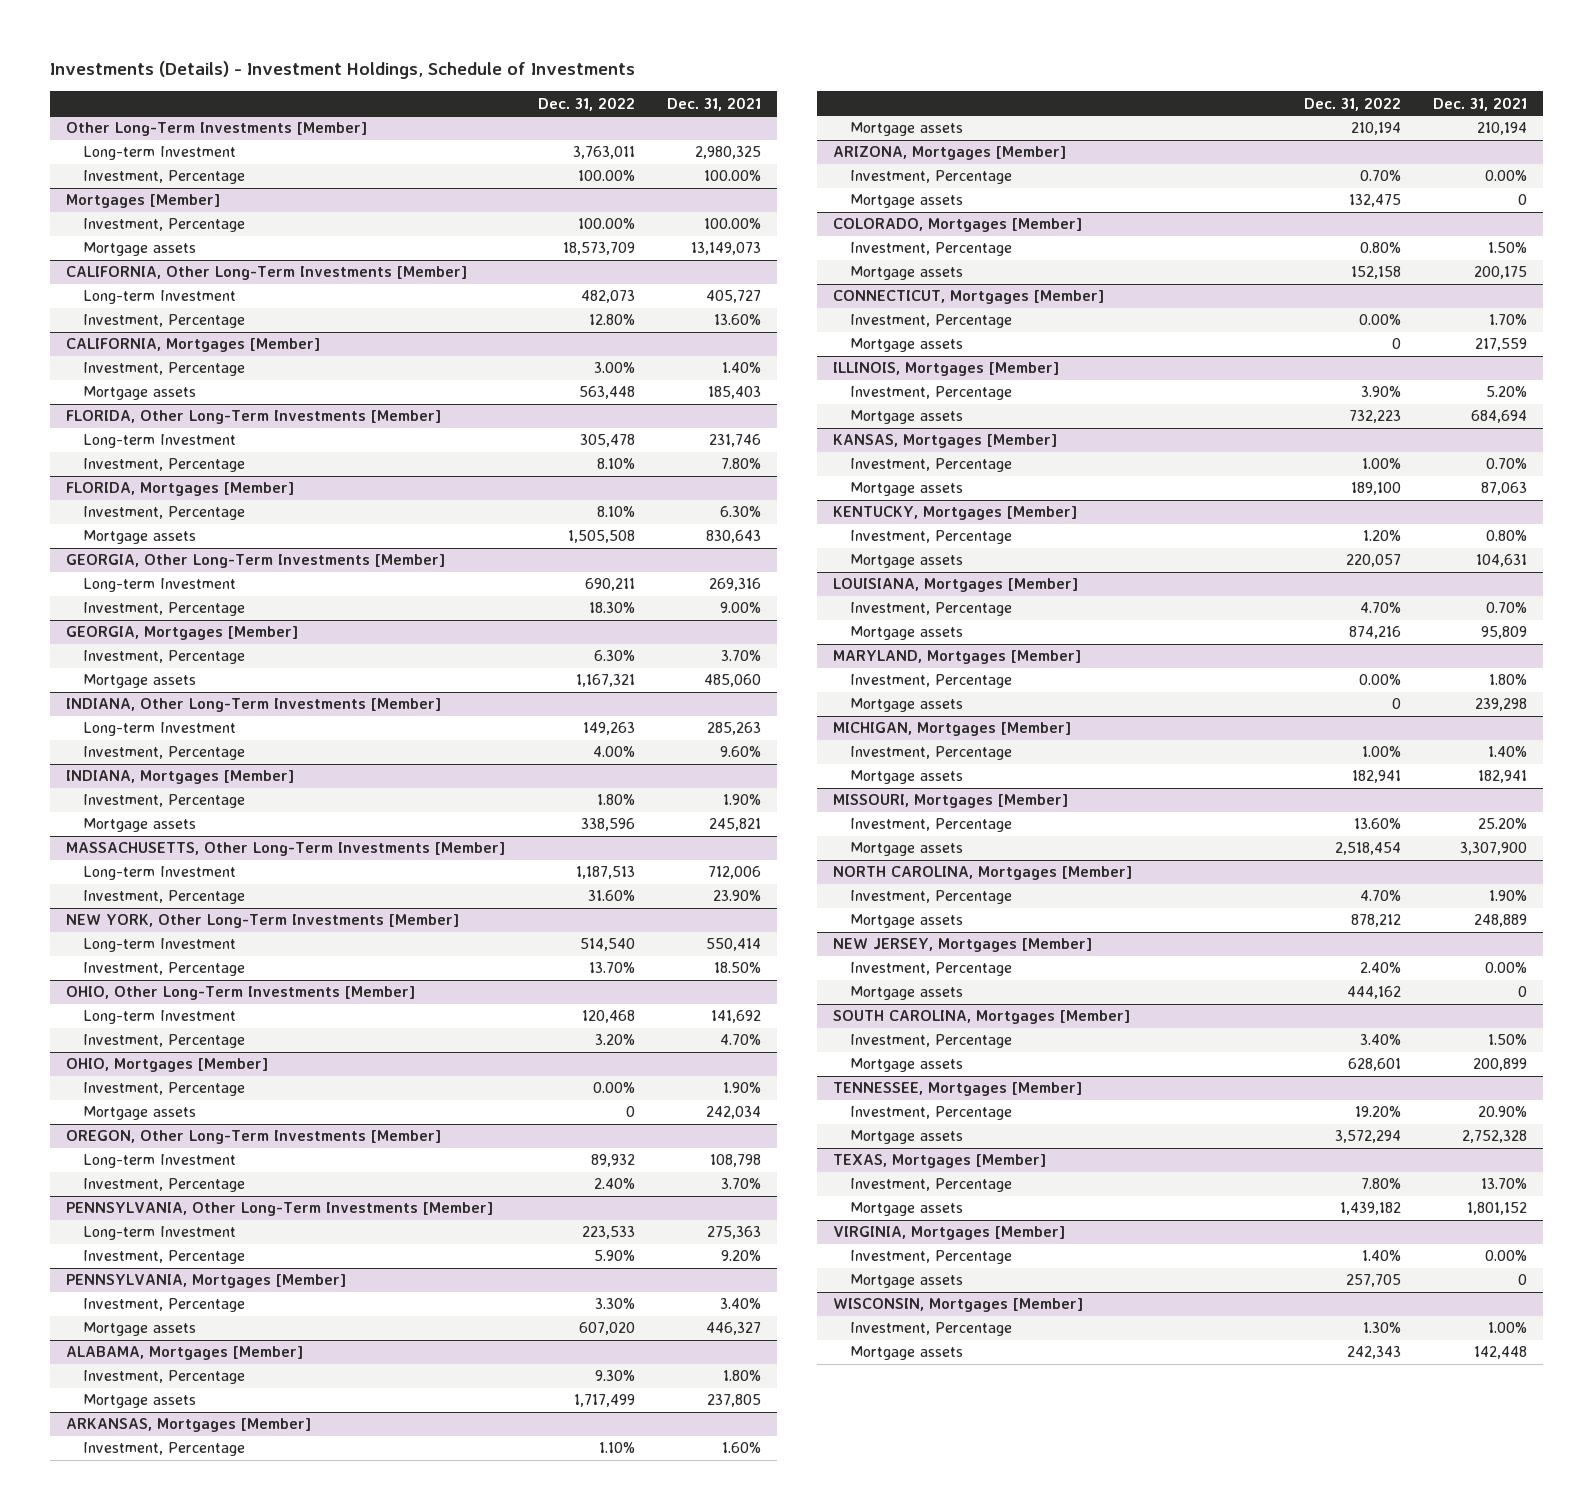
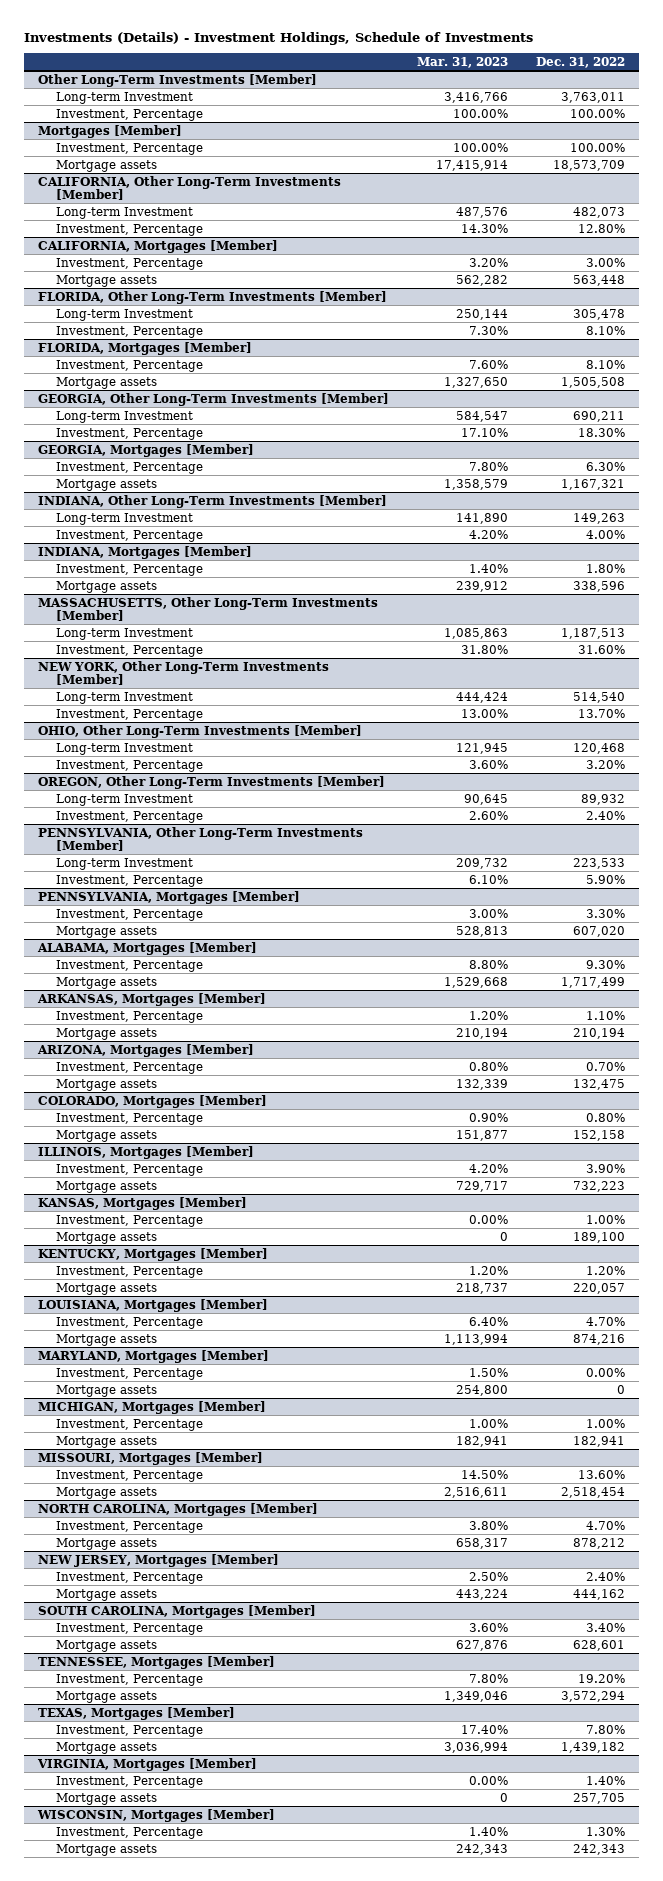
- | Dec. 31, 2022 | Dec. 31, 2021
+ | Mar. 31, 2023 | Dec. 31, 2022
- OHIO, Mortgages [Member]
- Investment, Percentage | 0.00% | 1.90%
- Mortgage assets | 0 | 242,034
- CONNECTICUT, Mortgages [Member]
- Investment, Percentage | 0.00% | 1.70%
- Mortgage assets | 0 | 217,559

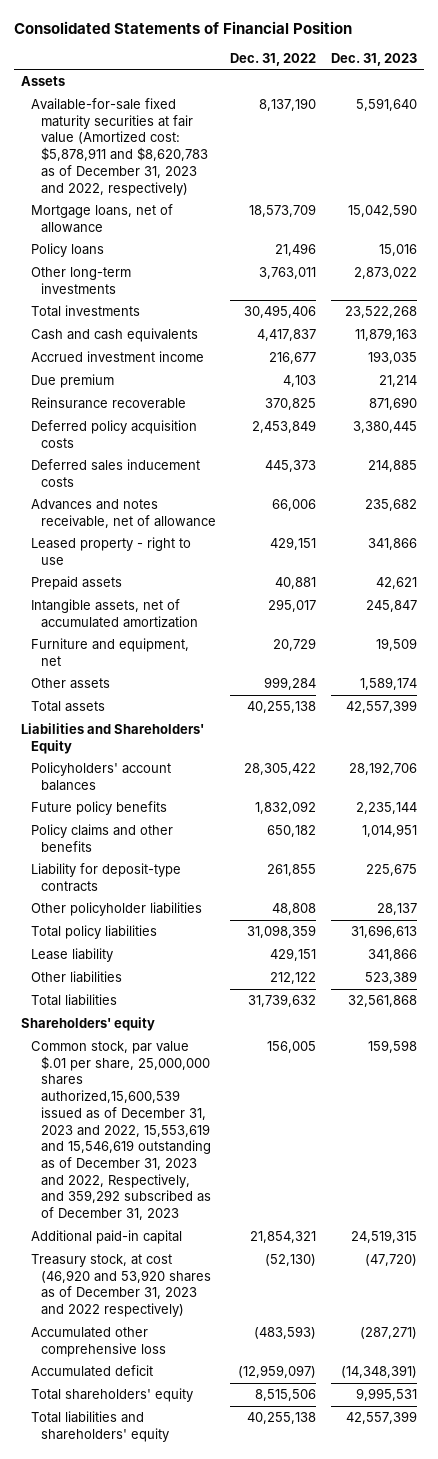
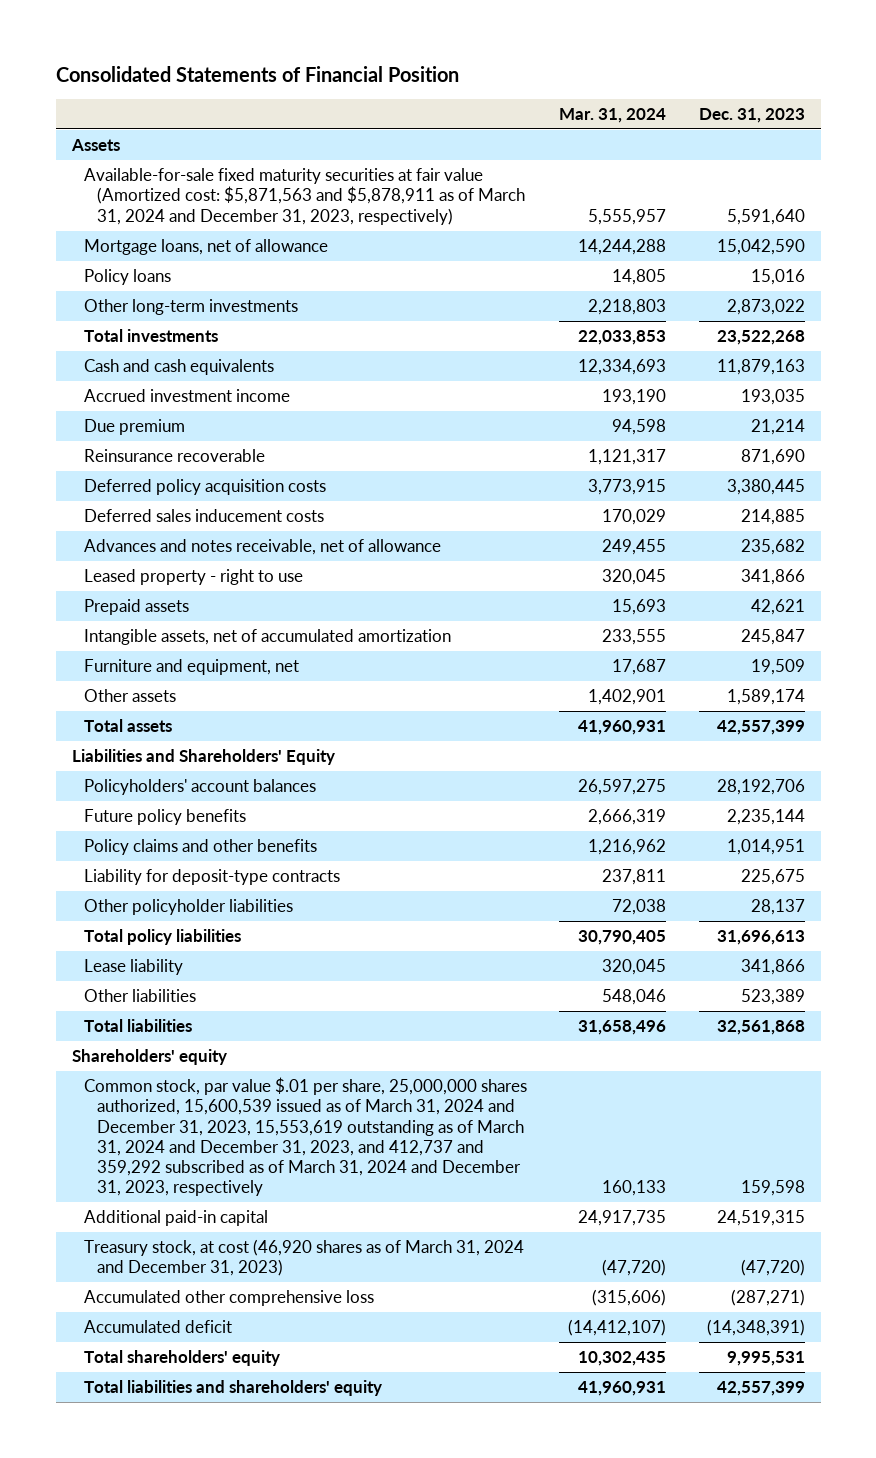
- | Dec. 31, 2022 | Dec. 31, 2023
+ | Mar. 31, 2024 | Dec. 31, 2023
- Available-for-sale fixed maturity securities at fair value (Amortized cost: $5,878,911 and $8,620,783 as of December 31, 2023 and 2022, respectively) | 8,137,190 | 5,591,640
+ Available-for-sale fixed maturity securities at fair value (Amortized cost: $5,871,563 and $5,878,911 as of March 31, 2024 and December 31, 2023, respectively) | 5,555,957 | 5,591,640
- Common stock, par value $.01 per share, 25,000,000 shares authorized,15,600,539 issued as of December 31, 2023 and 2022, 15,553,619 and 15,546,619 outstanding as of December 31, 2023 and 2022, Respectively, and 359,292 subscribed as of December 31, 2023 | 156,005 | 159,598
+ Common stock, par value $.01 per share, 25,000,000 shares authorized, 15,600,539 issued as of March 31, 2024 and December 31, 2023, 15,553,619 outstanding as of March 31, 2024 and December 31, 2023, and 412,737 and 359,292 subscribed as of March 31, 2024 and December 31, 2023, respectively | 160,133 | 159,598
- Treasury stock, at cost (46,920 and 53,920 shares as of December 31, 2023 and 2022 respectively) | (52,130) | (47,720)
+ Treasury stock, at cost (46,920 shares as of March 31, 2024 and December 31, 2023) | (47,720) | (47,720)

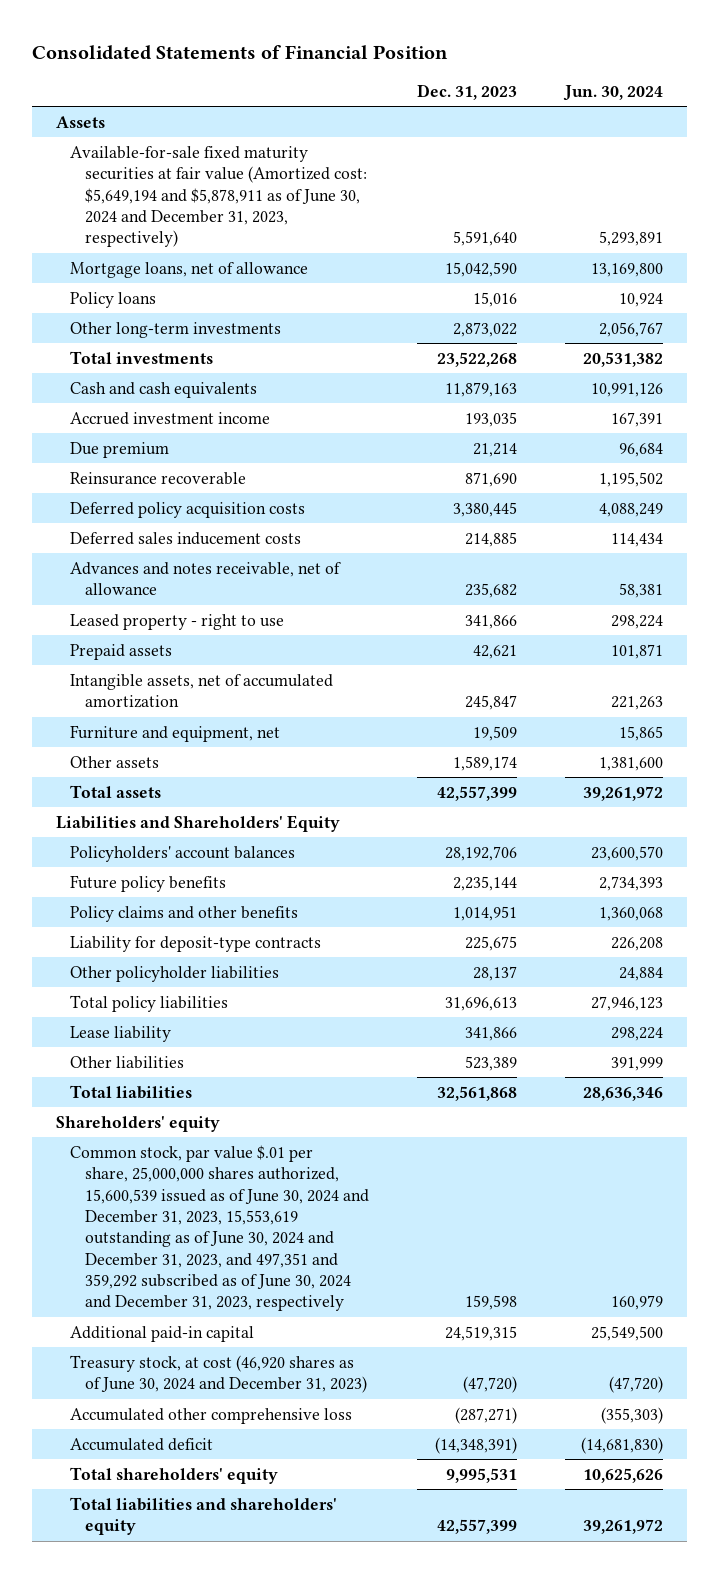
- | Mar. 31, 2024 | Dec. 31, 2023
+ | Dec. 31, 2023 | Jun. 30, 2024
- Available-for-sale fixed maturity securities at fair value (Amortized cost: $5,871,563 and $5,878,911 as of March 31, 2024 and December 31, 2023, respectively) | 5,555,957 | 5,591,640
+ Available-for-sale fixed maturity securities at fair value (Amortized cost: $5,649,194 and $5,878,911 as of June 30, 2024 and December 31, 2023, respectively) | 5,591,640 | 5,293,891
- Common stock, par value $.01 per share, 25,000,000 shares authorized, 15,600,539 issued as of March 31, 2024 and December 31, 2023, 15,553,619 outstanding as of March 31, 2024 and December 31, 2023, and 412,737 and 359,292 subscribed as of March 31, 2024 and December 31, 2023, respectively | 160,133 | 159,598
+ Common stock, par value $.01 per share, 25,000,000 shares authorized, 15,600,539 issued as of June 30, 2024 and December 31, 2023, 15,553,619 outstanding as of June 30, 2024 and December 31, 2023, and 497,351 and 359,292 subscribed as of June 30, 2024 and December 31, 2023, respectively | 159,598 | 160,979
- Treasury stock, at cost (46,920 shares as of March 31, 2024 and December 31, 2023) | (47,720) | (47,720)
+ Treasury stock, at cost (46,920 shares as of June 30, 2024 and December 31, 2023) | (47,720) | (47,720)

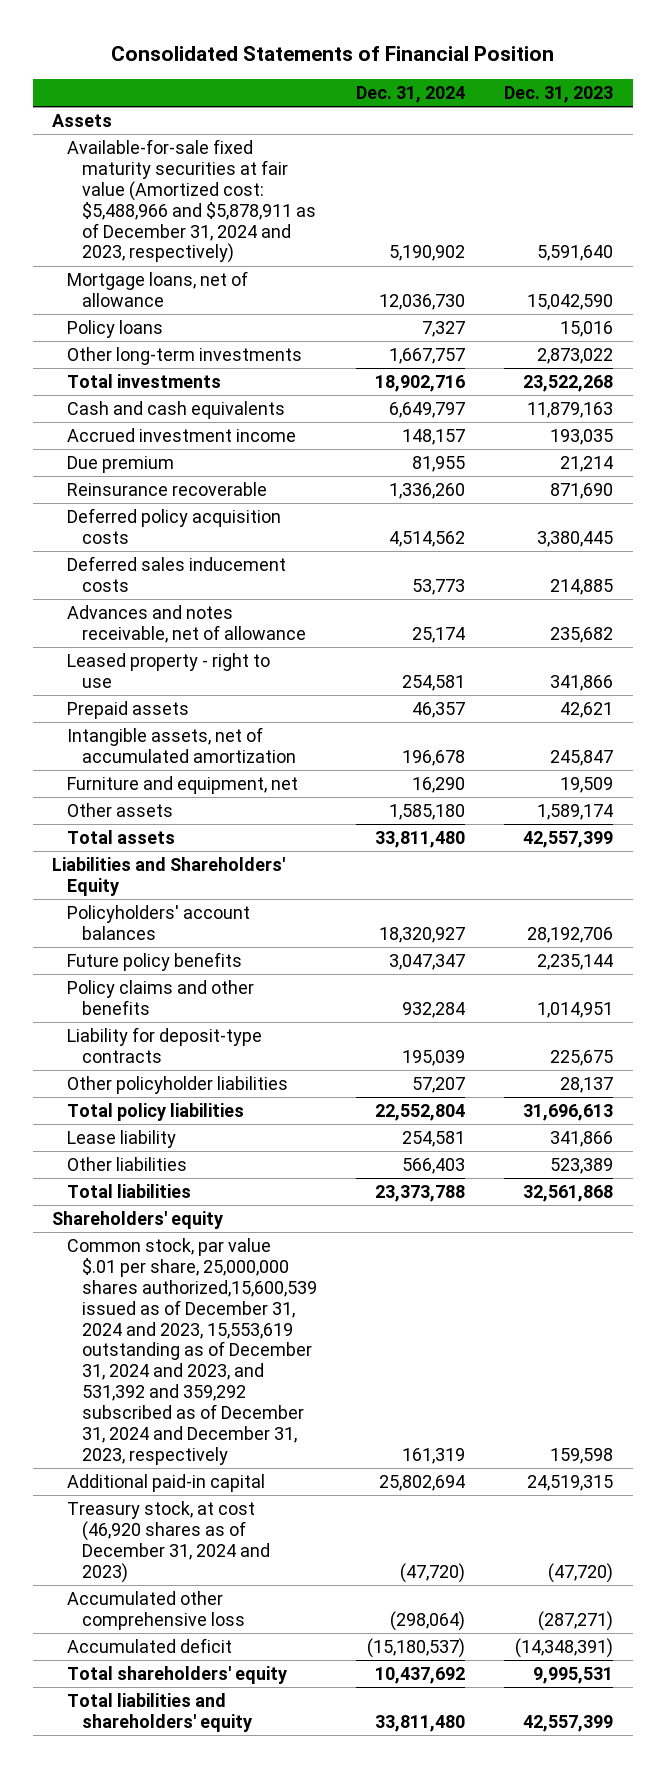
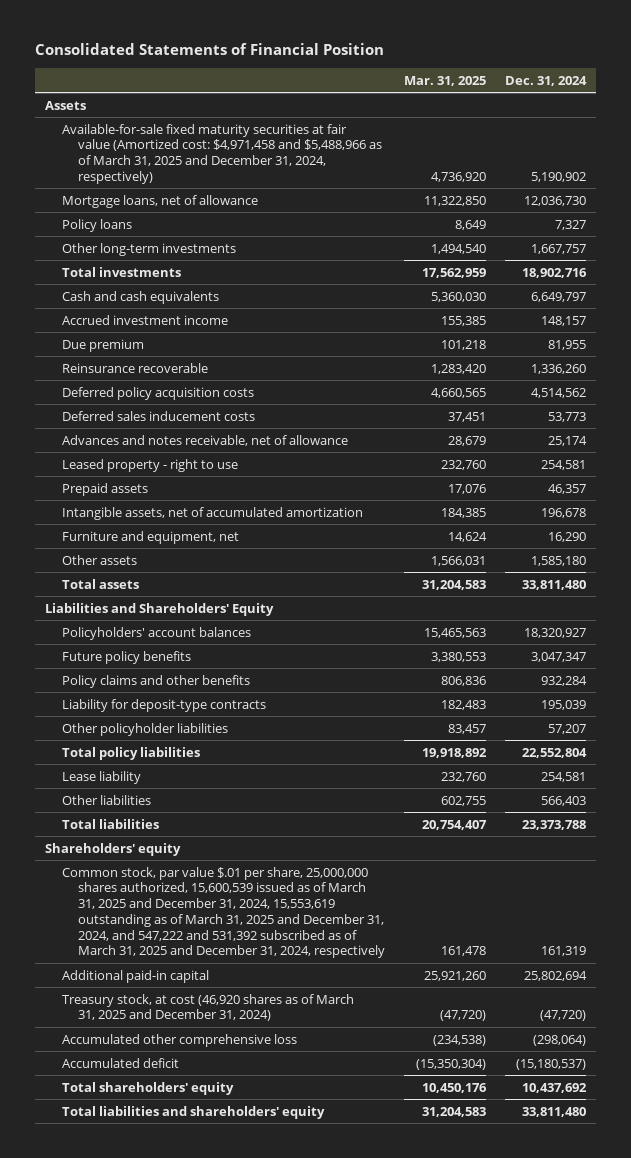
- | Dec. 31, 2024 | Dec. 31, 2023
+ | Mar. 31, 2025 | Dec. 31, 2024
- Available-for-sale fixed maturity securities at fair value (Amortized cost: $5,488,966 and $5,878,911 as of December 31, 2024 and 2023, respectively) | 5,190,902 | 5,591,640
+ Available-for-sale fixed maturity securities at fair value (Amortized cost: $4,971,458 and $5,488,966 as of March 31, 2025 and December 31, 2024, respectively) | 4,736,920 | 5,190,902
- Common stock, par value $.01 per share, 25,000,000 shares authorized,15,600,539 issued as of December 31, 2024 and 2023, 15,553,619 outstanding as of December 31, 2024 and 2023, and 531,392 and 359,292 subscribed as of December 31, 2024 and December 31, 2023, respectively | 161,319 | 159,598
+ Common stock, par value $.01 per share, 25,000,000 shares authorized, 15,600,539 issued as of March 31, 2025 and December 31, 2024, 15,553,619 outstanding as of March 31, 2025 and December 31, 2024, and 547,222 and 531,392 subscribed as of March 31, 2025 and December 31, 2024, respectively | 161,478 | 161,319
- Treasury stock, at cost (46,920 shares as of December 31, 2024 and 2023) | (47,720) | (47,720)
+ Treasury stock, at cost (46,920 shares as of March 31, 2025 and December 31, 2024) | (47,720) | (47,720)

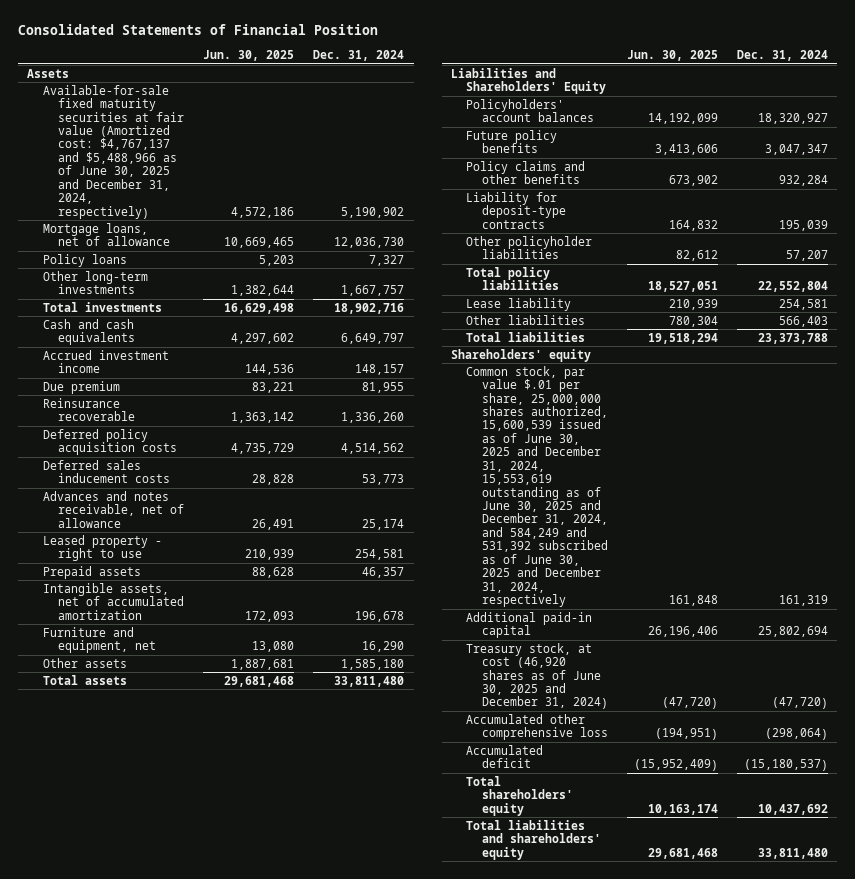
- | Mar. 31, 2025 | Dec. 31, 2024
+ | Jun. 30, 2025 | Dec. 31, 2024
- Available-for-sale fixed maturity securities at fair value (Amortized cost: $4,971,458 and $5,488,966 as of March 31, 2025 and December 31, 2024, respectively) | 4,736,920 | 5,190,902
+ Available-for-sale fixed maturity securities at fair value (Amortized cost: $4,767,137 and $5,488,966 as of June 30, 2025 and December 31, 2024, respectively) | 4,572,186 | 5,190,902
- Common stock, par value $.01 per share, 25,000,000 shares authorized, 15,600,539 issued as of March 31, 2025 and December 31, 2024, 15,553,619 outstanding as of March 31, 2025 and December 31, 2024, and 547,222 and 531,392 subscribed as of March 31, 2025 and December 31, 2024, respectively | 161,478 | 161,319
+ Common stock, par value $.01 per share, 25,000,000 shares authorized, 15,600,539 issued as of June 30, 2025 and December 31, 2024, 15,553,619 outstanding as of June 30, 2025 and December 31, 2024, and 584,249 and 531,392 subscribed as of June 30, 2025 and December 31, 2024, respectively | 161,848 | 161,319
- Treasury stock, at cost (46,920 shares as of March 31, 2025 and December 31, 2024) | (47,720) | (47,720)
+ Treasury stock, at cost (46,920 shares as of June 30, 2025 and December 31, 2024) | (47,720) | (47,720)

